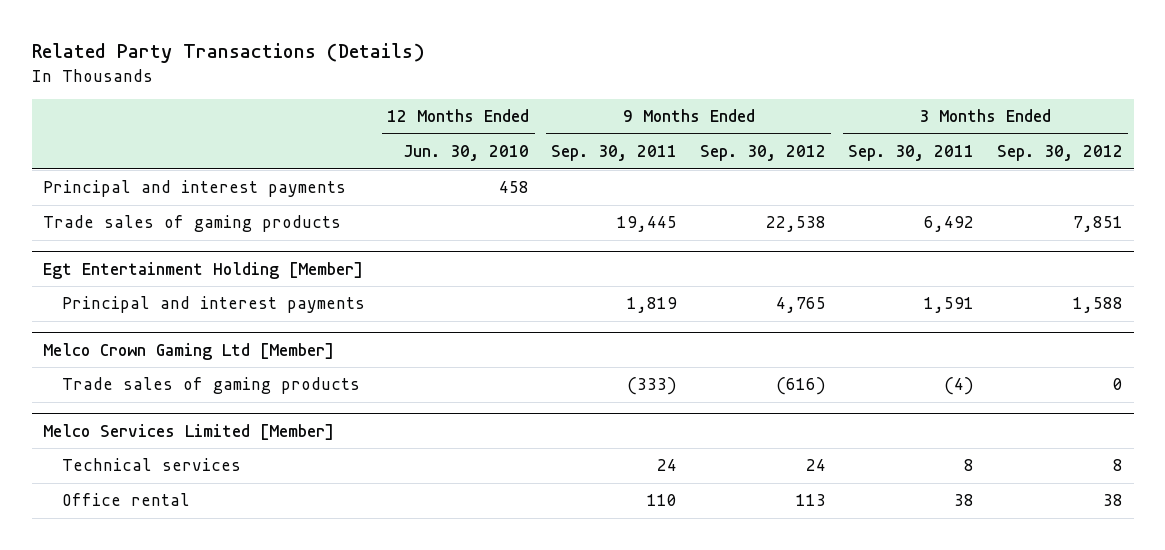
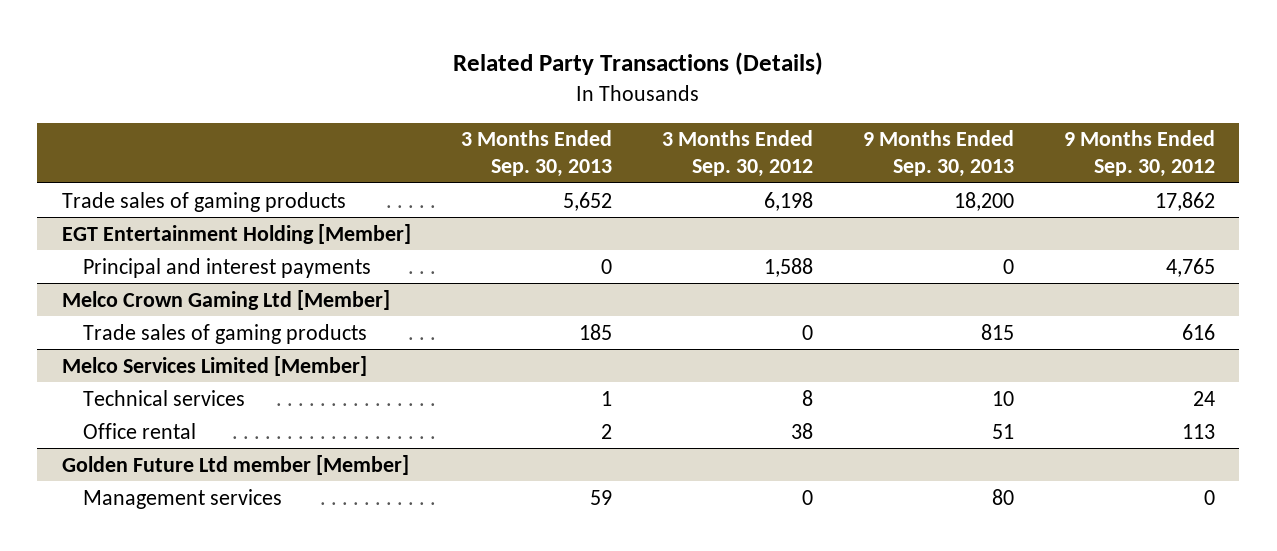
- | 12 Months Ended Jun. 30, 2010 | 9 Months Ended Sep. 30, 2011 | 9 Months Ended Sep. 30, 2012 | 3 Months Ended Sep. 30, 2011 | 3 Months Ended Sep. 30, 2012
+ | 3 Months Ended Sep. 30, 2013 | 3 Months Ended Sep. 30, 2012 | 9 Months Ended Sep. 30, 2013 | 9 Months Ended Sep. 30, 2012
- Principal and interest payments | 458 | | | |
- Trade sales of gaming products | | 19,445 | 22,538 | 6,492 | 7,851
- Egt Entertainment Holding [Member]
+ Trade sales of gaming products | 5,652 | 6,198 | 18,200 | 17,862
+ EGT Entertainment Holding [Member]
@ Melco Crown Gaming Ltd [Member]
- Trade sales of gaming products | | (333) | (616) | (4) | 0
+ Trade sales of gaming products | 185 | 0 | 815 | 616
+ Golden Future Ltd member [Member]
+ Management services | 59 | 0 | 80 | 0

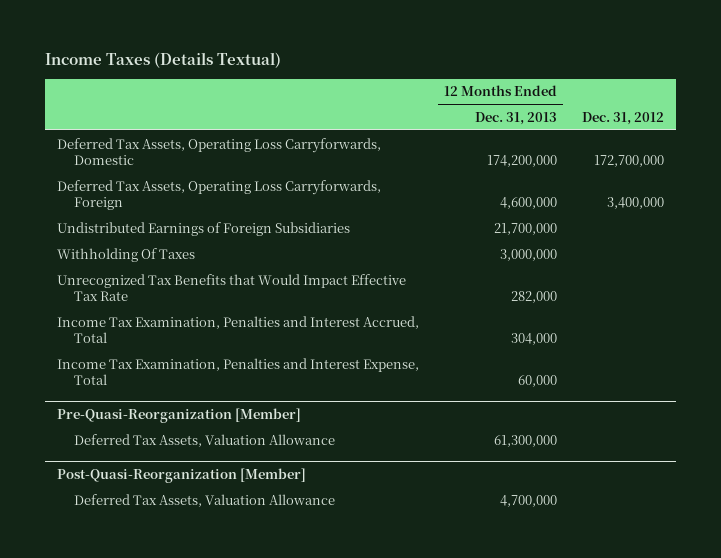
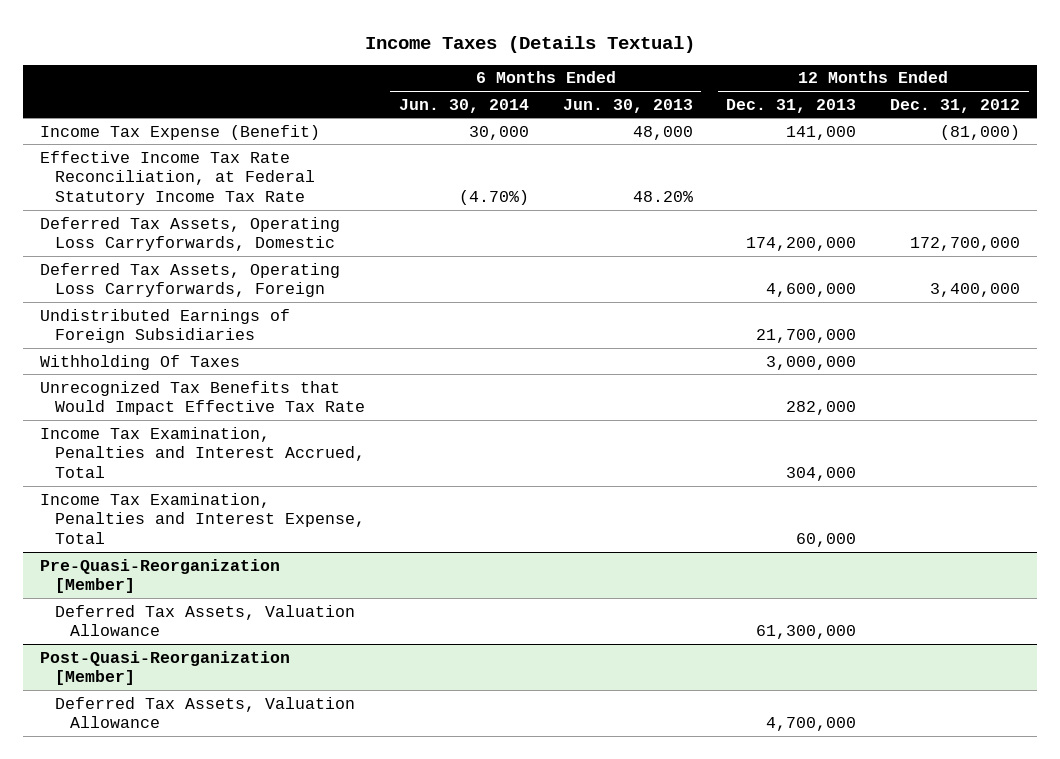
- | 12 Months Ended Dec. 31, 2013 | Dec. 31, 2012
+ | 6 Months Ended Jun. 30, 2014 | 6 Months Ended Jun. 30, 2013 | 12 Months Ended Dec. 31, 2013 | 12 Months Ended Dec. 31, 2012
+ Income Tax Expense (Benefit) | 30,000 | 48,000 | 141,000 | (81,000)
+ Effective Income Tax Rate Reconciliation, at Federal Statutory Income Tax Rate | (4.70%) | 48.20% | |

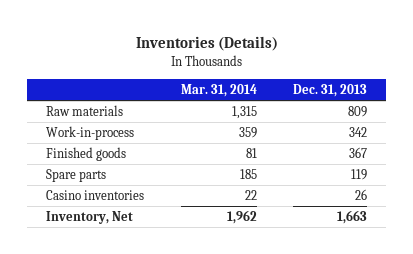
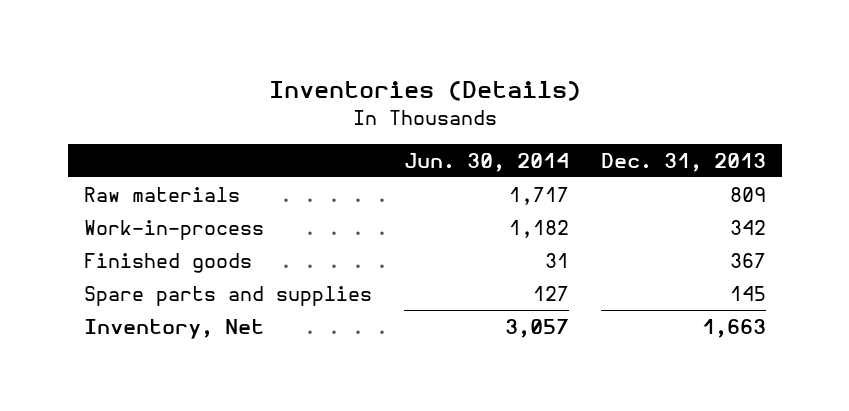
- | Mar. 31, 2014 | Dec. 31, 2013
+ | Jun. 30, 2014 | Dec. 31, 2013
- Spare parts | 185 | 119
- Casino inventories | 22 | 26
+ Spare parts and supplies | 127 | 145

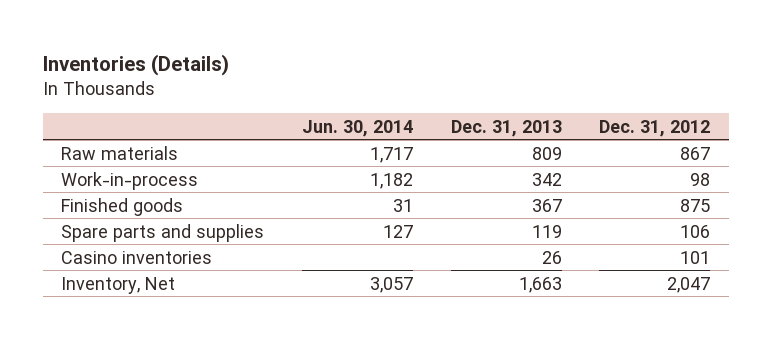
- | Jun. 30, 2014 | Dec. 31, 2013
+ | Jun. 30, 2014 | Dec. 31, 2013 | Dec. 31, 2012
- Spare parts and supplies | 127 | 145
+ Spare parts and supplies | 127 | 119 | 106
+ Casino inventories | | 26 | 101

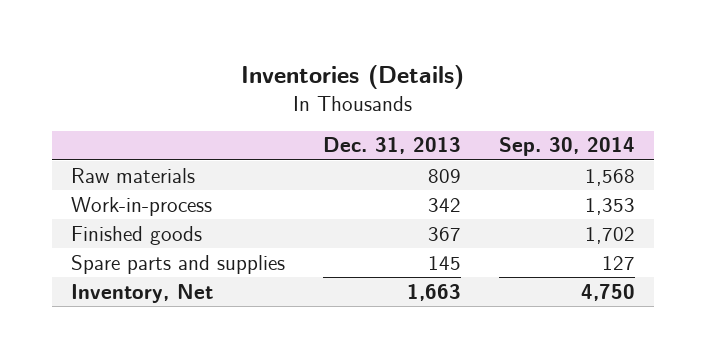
- | Jun. 30, 2014 | Dec. 31, 2013 | Dec. 31, 2012
+ | Dec. 31, 2013 | Sep. 30, 2014
- Spare parts and supplies | 127 | 119 | 106
- Casino inventories | | 26 | 101
+ Spare parts and supplies | 145 | 127

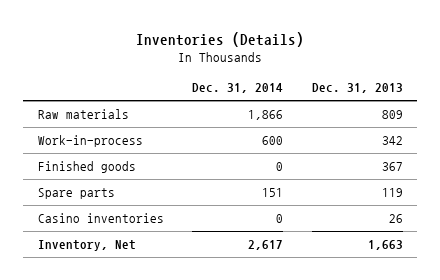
- | Dec. 31, 2013 | Sep. 30, 2014
+ | Dec. 31, 2014 | Dec. 31, 2013
- Spare parts and supplies | 145 | 127
+ Spare parts | 151 | 119
+ Casino inventories | 0 | 26

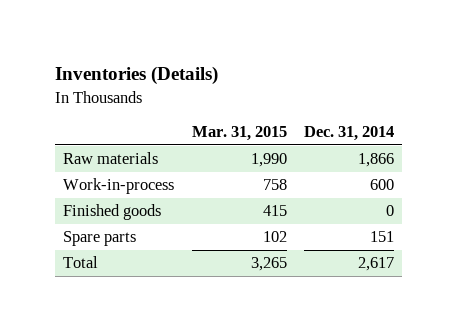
- | Dec. 31, 2014 | Dec. 31, 2013
+ | Mar. 31, 2015 | Dec. 31, 2014
- Casino inventories | 0 | 26
- Inventory, Net | 2,617 | 1,663
+ Total | 3,265 | 2,617

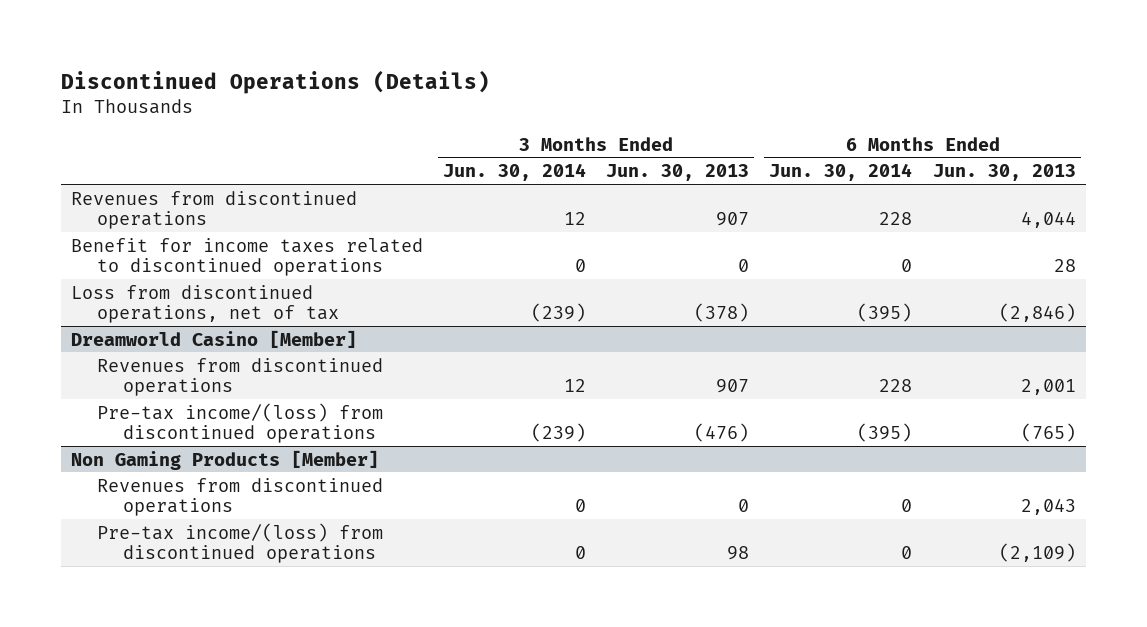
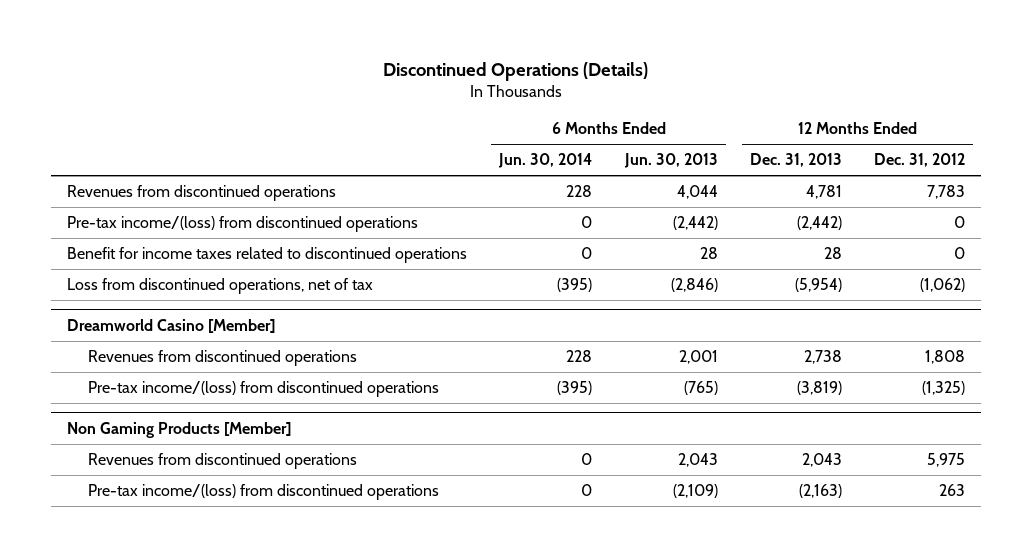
- | 3 Months Ended Jun. 30, 2014 | 3 Months Ended Jun. 30, 2013 | 6 Months Ended Jun. 30, 2014 | 6 Months Ended Jun. 30, 2013
+ | 6 Months Ended Jun. 30, 2014 | 6 Months Ended Jun. 30, 2013 | 12 Months Ended Dec. 31, 2013 | 12 Months Ended Dec. 31, 2012
+ Pre-tax income/(loss) from discontinued operations | 0 | (2,442) | (2,442) | 0

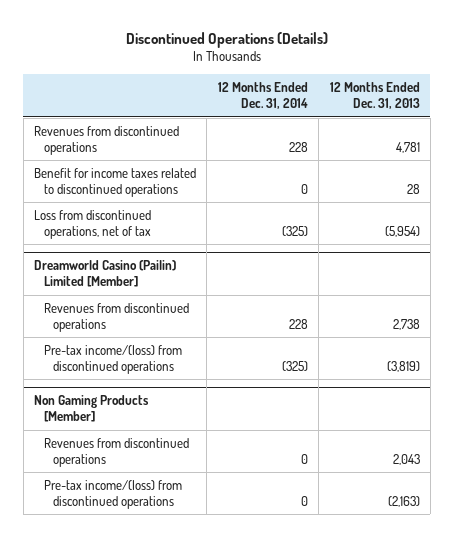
- | 6 Months Ended Jun. 30, 2014 | 6 Months Ended Jun. 30, 2013 | 12 Months Ended Dec. 31, 2013 | 12 Months Ended Dec. 31, 2012
+ | 12 Months Ended Dec. 31, 2014 | 12 Months Ended Dec. 31, 2013
- Pre-tax income/(loss) from discontinued operations | 0 | (2,442) | (2,442) | 0
- Dreamworld Casino [Member]
+ Dreamworld Casino (Pailin) Limited [Member]

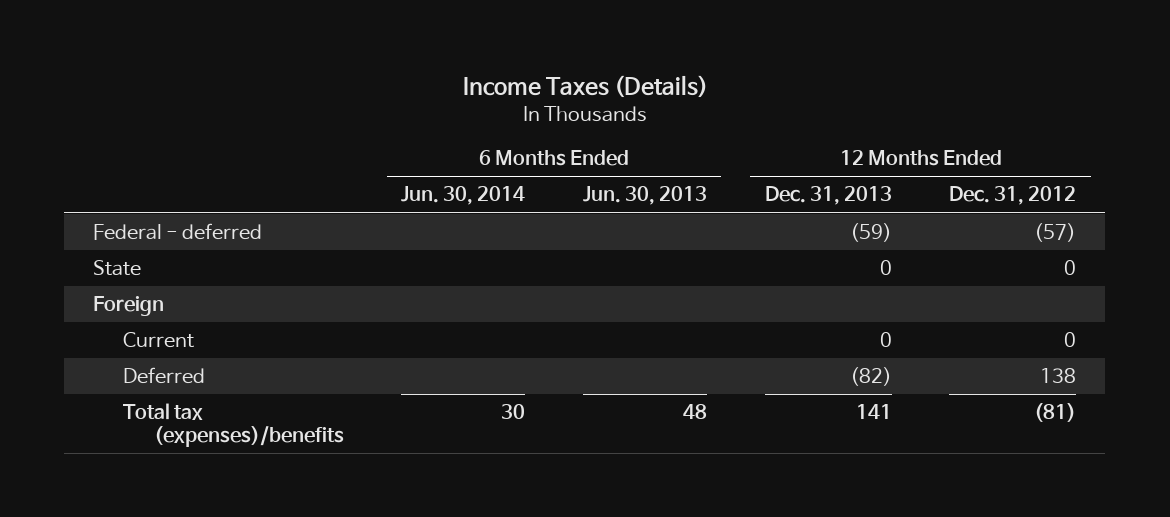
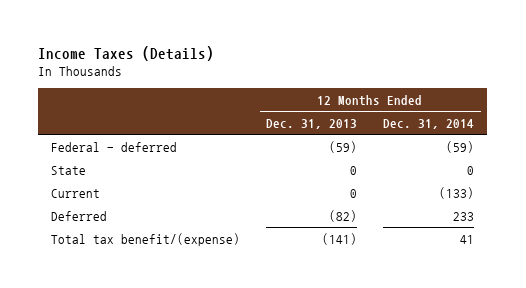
- | 6 Months Ended Jun. 30, 2014 | 6 Months Ended Jun. 30, 2013 | 12 Months Ended Dec. 31, 2013 | 12 Months Ended Dec. 31, 2012
+ | 12 Months Ended Dec. 31, 2013 | 12 Months Ended Dec. 31, 2014
- Foreign
- Total tax (expenses)/benefits | 30 | 48 | 141 | (81)
+ Total tax benefit/(expense) | (141) | 41

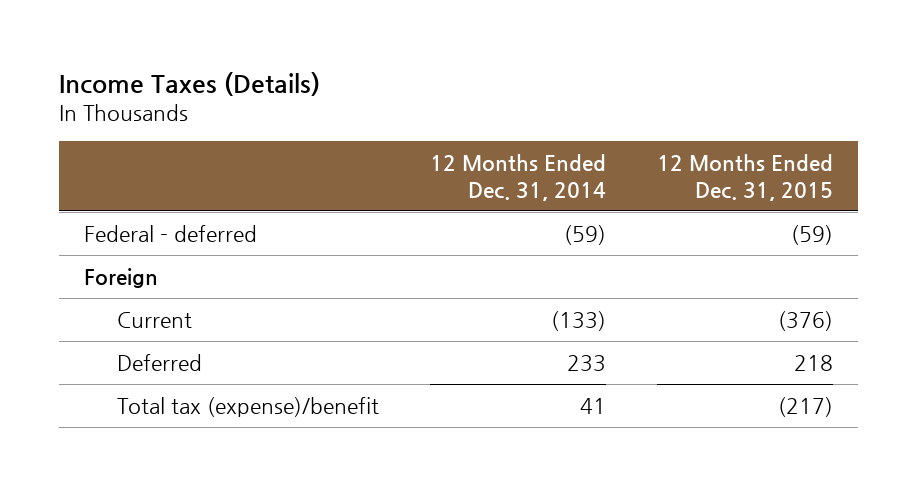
- | 12 Months Ended Dec. 31, 2013 | 12 Months Ended Dec. 31, 2014
+ | 12 Months Ended Dec. 31, 2014 | 12 Months Ended Dec. 31, 2015
- State | 0 | 0
+ Foreign
- Total tax benefit/(expense) | (141) | 41
+ Total tax (expense)/benefit | 41 | (217)

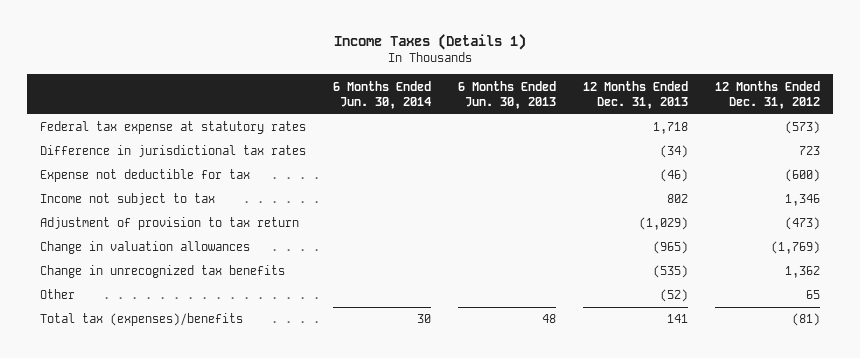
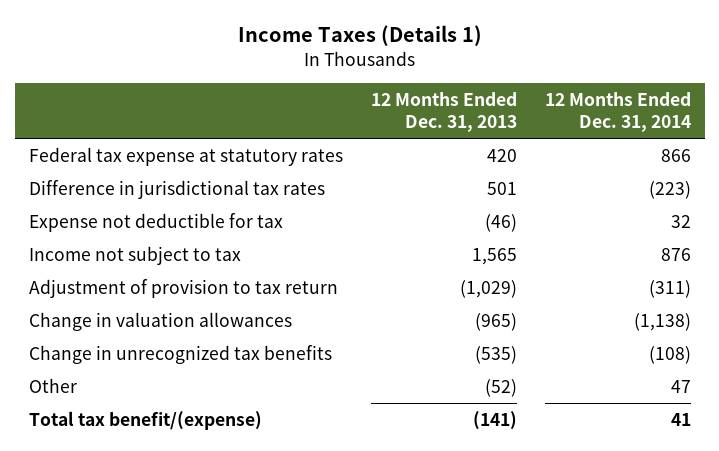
- | 6 Months Ended Jun. 30, 2014 | 6 Months Ended Jun. 30, 2013 | 12 Months Ended Dec. 31, 2013 | 12 Months Ended Dec. 31, 2012
+ | 12 Months Ended Dec. 31, 2013 | 12 Months Ended Dec. 31, 2014
- Federal tax expense at statutory rates | | | 1,718 | (573)
- Difference in jurisdictional tax rates | | | (34) | 723
+ Federal tax expense at statutory rates | 420 | 866
+ Difference in jurisdictional tax rates | 501 | (223)
- Income not subject to tax | | | 802 | 1,346
+ Income not subject to tax | 1,565 | 876
- Total tax (expenses)/benefits | 30 | 48 | 141 | (81)
+ Total tax benefit/(expense) | (141) | 41

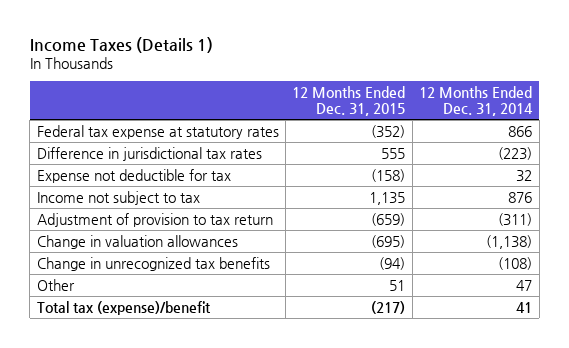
- | 12 Months Ended Dec. 31, 2013 | 12 Months Ended Dec. 31, 2014
+ | 12 Months Ended Dec. 31, 2015 | 12 Months Ended Dec. 31, 2014
- Total tax benefit/(expense) | (141) | 41
+ Total tax (expense)/benefit | (217) | 41

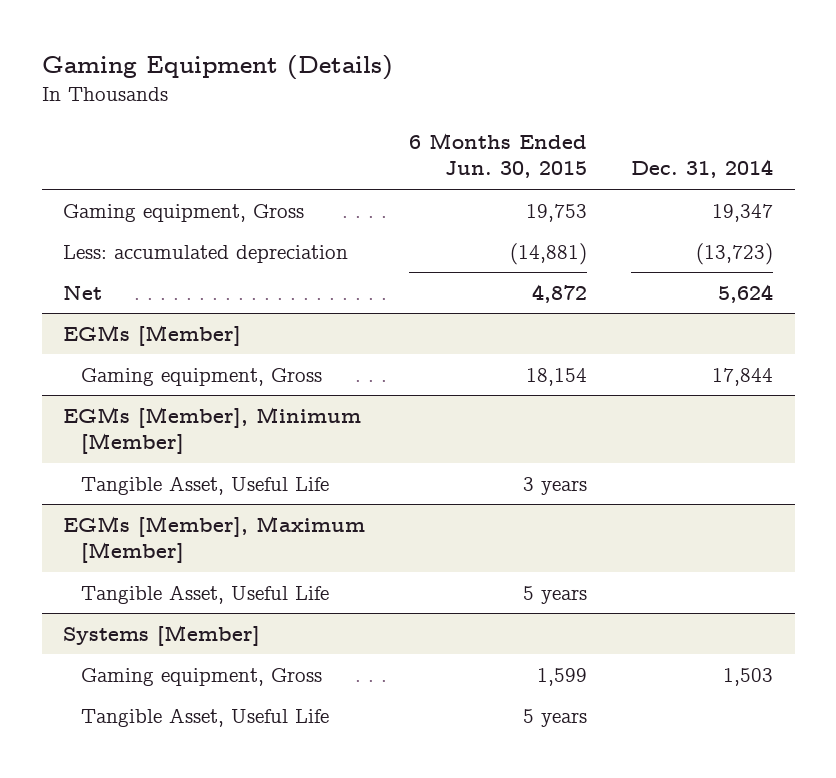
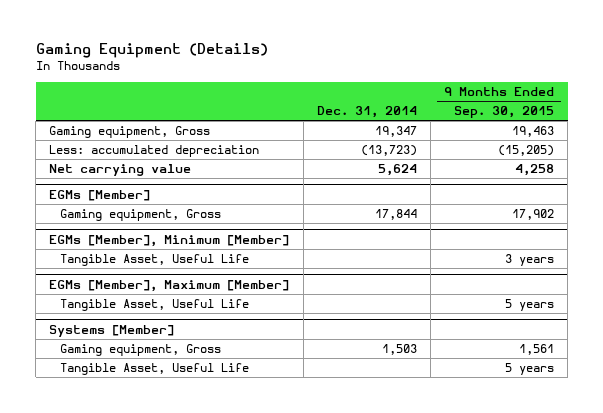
- | 6 Months Ended Jun. 30, 2015 | Dec. 31, 2014
+ | Dec. 31, 2014 | 9 Months Ended Sep. 30, 2015
- Net | 4,872 | 5,624
+ Net carrying value | 5,624 | 4,258

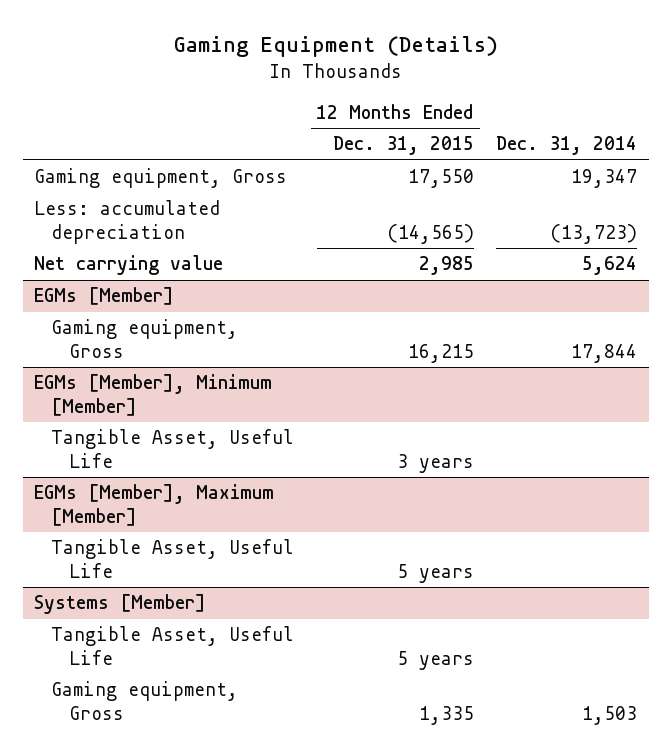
- | Dec. 31, 2014 | 9 Months Ended Sep. 30, 2015
+ | 12 Months Ended Dec. 31, 2015 | Dec. 31, 2014
@ Systems [Member]
moved down: Gaming equipment, Gross | 1,335 | 1,503

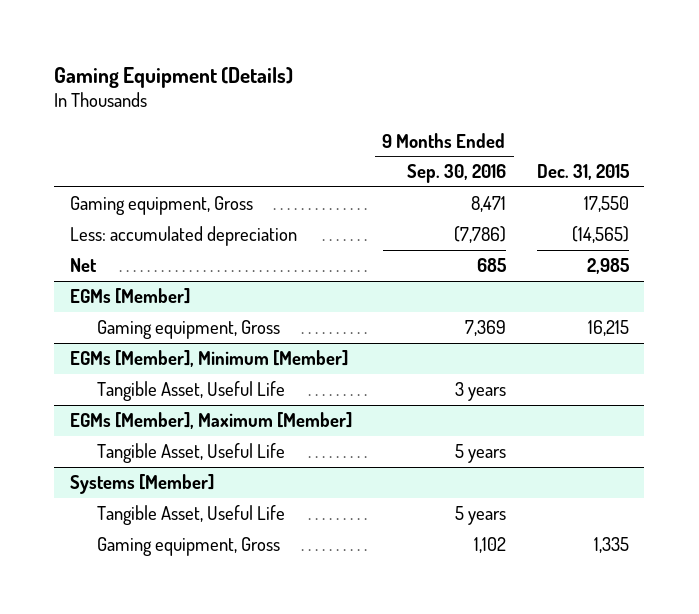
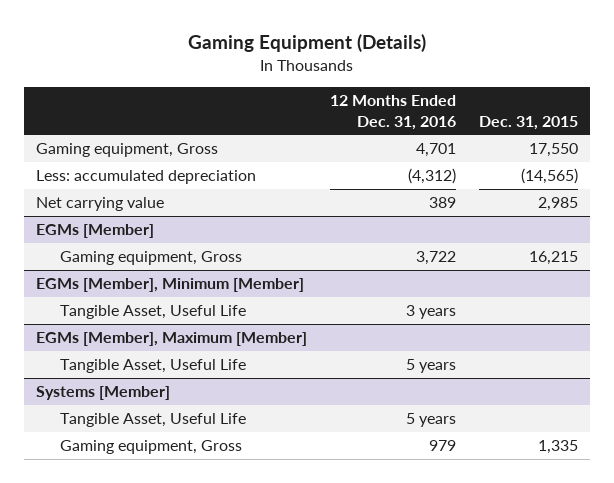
- | 9 Months Ended Sep. 30, 2016 | Dec. 31, 2015
+ | 12 Months Ended Dec. 31, 2016 | Dec. 31, 2015
- Net | 685 | 2,985
+ Net carrying value | 389 | 2,985

